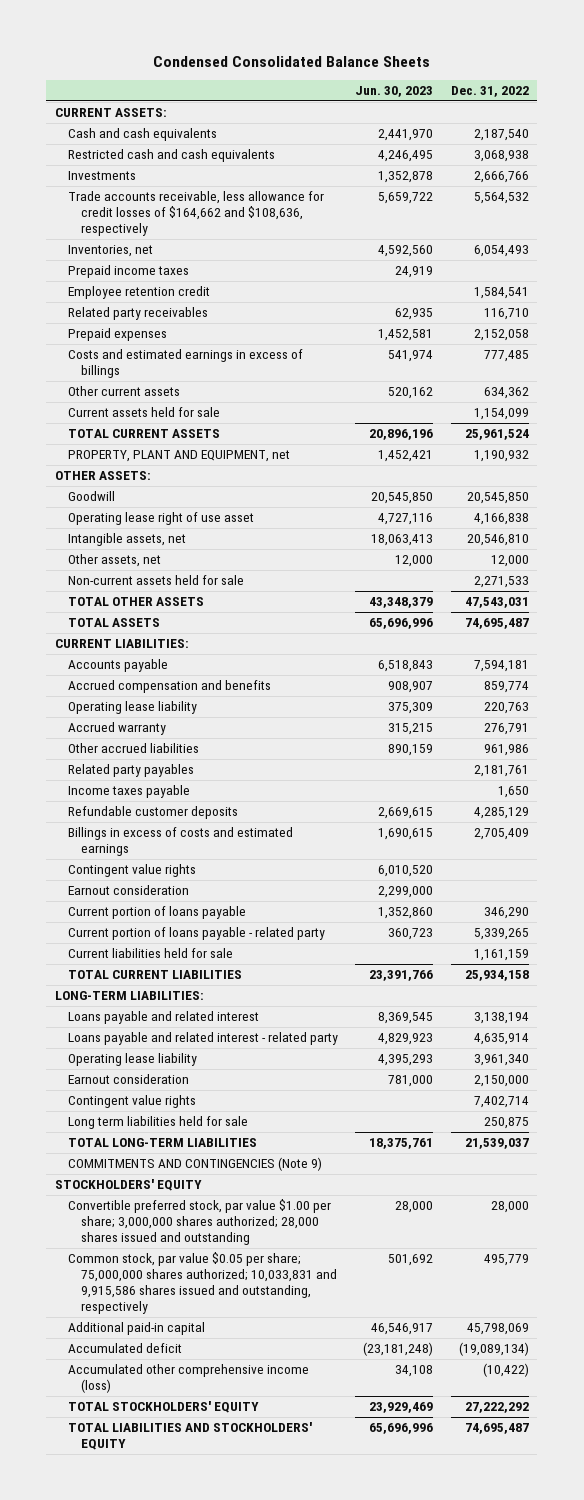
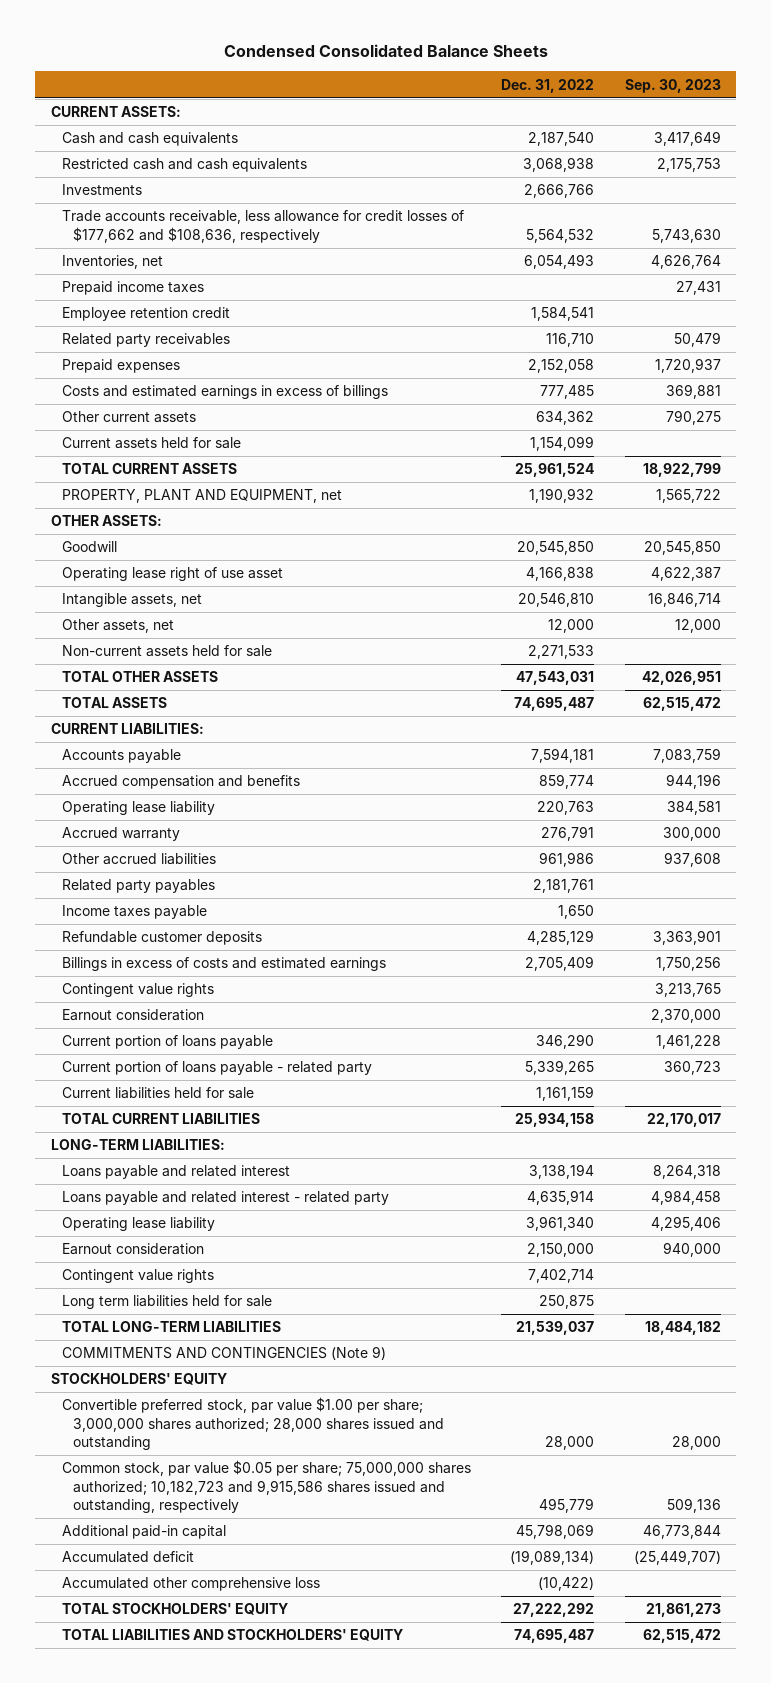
- | Jun. 30, 2023 | Dec. 31, 2022
+ | Dec. 31, 2022 | Sep. 30, 2023
- Trade accounts receivable, less allowance for credit losses of $164,662 and $108,636, respectively | 5,659,722 | 5,564,532
+ Trade accounts receivable, less allowance for credit losses of $177,662 and $108,636, respectively | 5,564,532 | 5,743,630
- Common stock, par value $0.05 per share; 75,000,000 shares authorized; 10,033,831 and 9,915,586 shares issued and outstanding, respectively | 501,692 | 495,779
+ Common stock, par value $0.05 per share; 75,000,000 shares authorized; 10,182,723 and 9,915,586 shares issued and outstanding, respectively | 495,779 | 509,136
- Accumulated other comprehensive income (loss) | 34,108 | (10,422)
+ Accumulated other comprehensive loss | (10,422) |

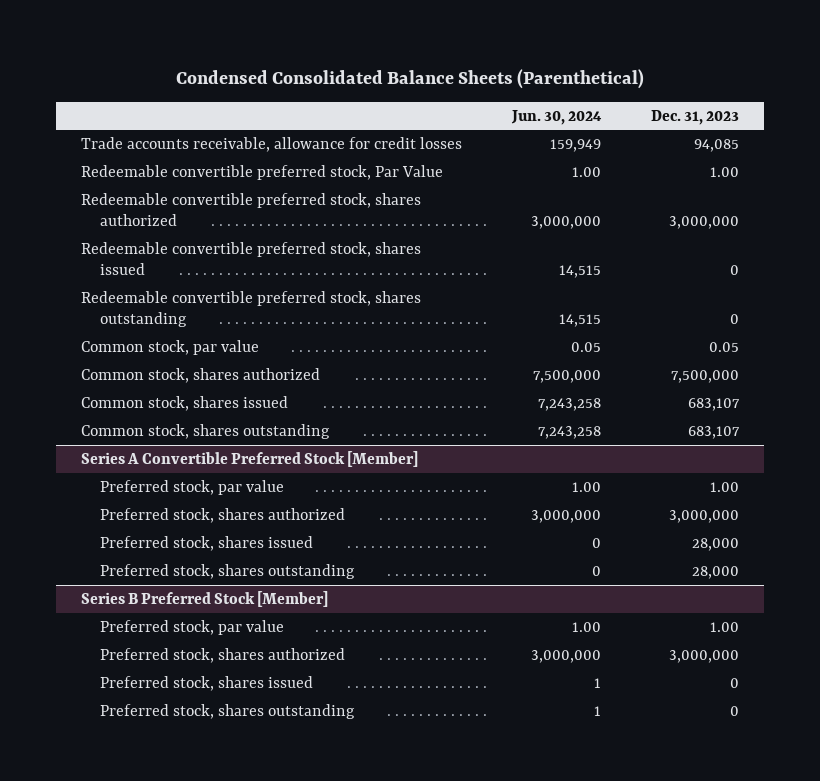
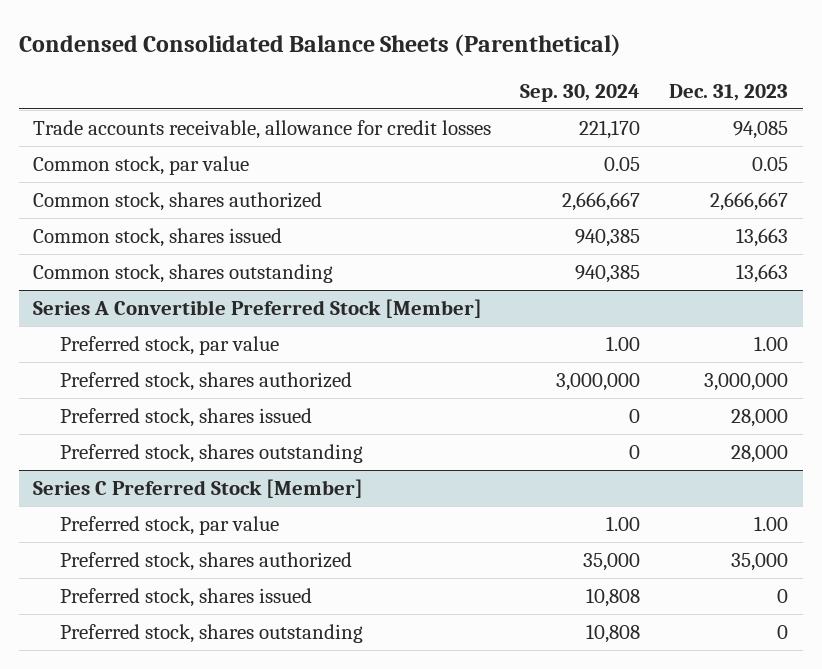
- | Jun. 30, 2024 | Dec. 31, 2023
+ | Sep. 30, 2024 | Dec. 31, 2023
- Redeemable convertible preferred stock, Par Value | 1.00 | 1.00
- Redeemable convertible preferred stock, shares authorized | 3,000,000 | 3,000,000
- Redeemable convertible preferred stock, shares issued | 14,515 | 0
- Redeemable convertible preferred stock, shares outstanding | 14,515 | 0
- Common stock, shares authorized | 7,500,000 | 7,500,000
- Common stock, shares issued | 7,243,258 | 683,107
- Common stock, shares outstanding | 7,243,258 | 683,107
+ Common stock, shares authorized | 2,666,667 | 2,666,667
+ Common stock, shares issued | 940,385 | 13,663
+ Common stock, shares outstanding | 940,385 | 13,663
- Series B Preferred Stock [Member]
+ Series C Preferred Stock [Member]
- Preferred stock, shares authorized | 3,000,000 | 3,000,000
+ Preferred stock, shares authorized | 35,000 | 35,000

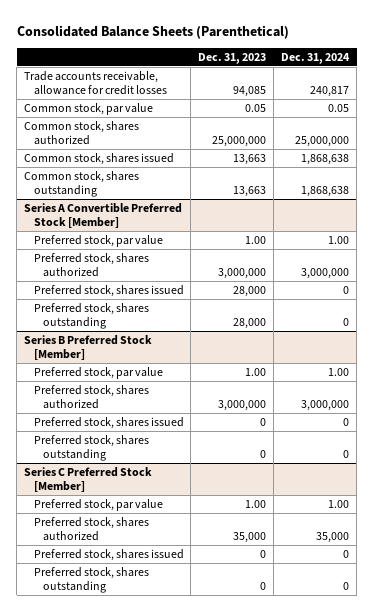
- Condensed Consolidated Balance Sheets (Parenthetical)
+ Consolidated Balance Sheets (Parenthetical)
- | Sep. 30, 2024 | Dec. 31, 2023
+ | Dec. 31, 2023 | Dec. 31, 2024
- Common stock, shares authorized | 2,666,667 | 2,666,667
+ Common stock, shares authorized | 25,000,000 | 25,000,000
+ Series B Preferred Stock [Member]
+ Preferred stock, par value | 1.00 | 1.00
+ Preferred stock, shares authorized | 3,000,000 | 3,000,000
+ Preferred stock, shares issued | 0 | 0
+ Preferred stock, shares outstanding | 0 | 0

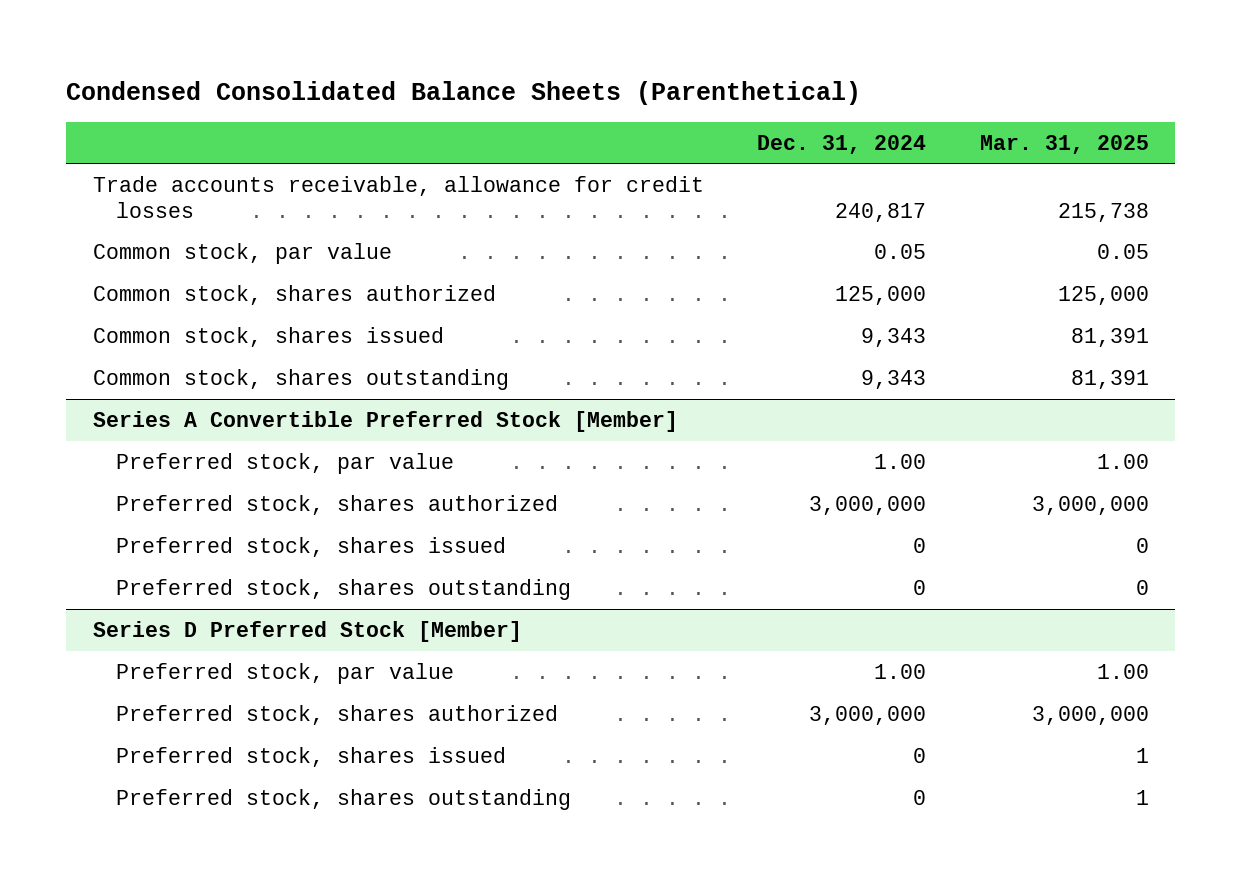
- Consolidated Balance Sheets (Parenthetical)
+ Condensed Consolidated Balance Sheets (Parenthetical)
- | Dec. 31, 2023 | Dec. 31, 2024
+ | Dec. 31, 2024 | Mar. 31, 2025
- Common stock, shares authorized | 25,000,000 | 25,000,000
- Common stock, shares issued | 13,663 | 1,868,638
- Common stock, shares outstanding | 13,663 | 1,868,638
+ Common stock, shares authorized | 125,000 | 125,000
+ Common stock, shares issued | 9,343 | 81,391
+ Common stock, shares outstanding | 9,343 | 81,391
- Series B Preferred Stock [Member]
+ Series D Preferred Stock [Member]
- Series C Preferred Stock [Member]
- Preferred stock, par value | 1.00 | 1.00
- Preferred stock, shares authorized | 35,000 | 35,000
- Preferred stock, shares issued | 0 | 0
- Preferred stock, shares outstanding | 0 | 0

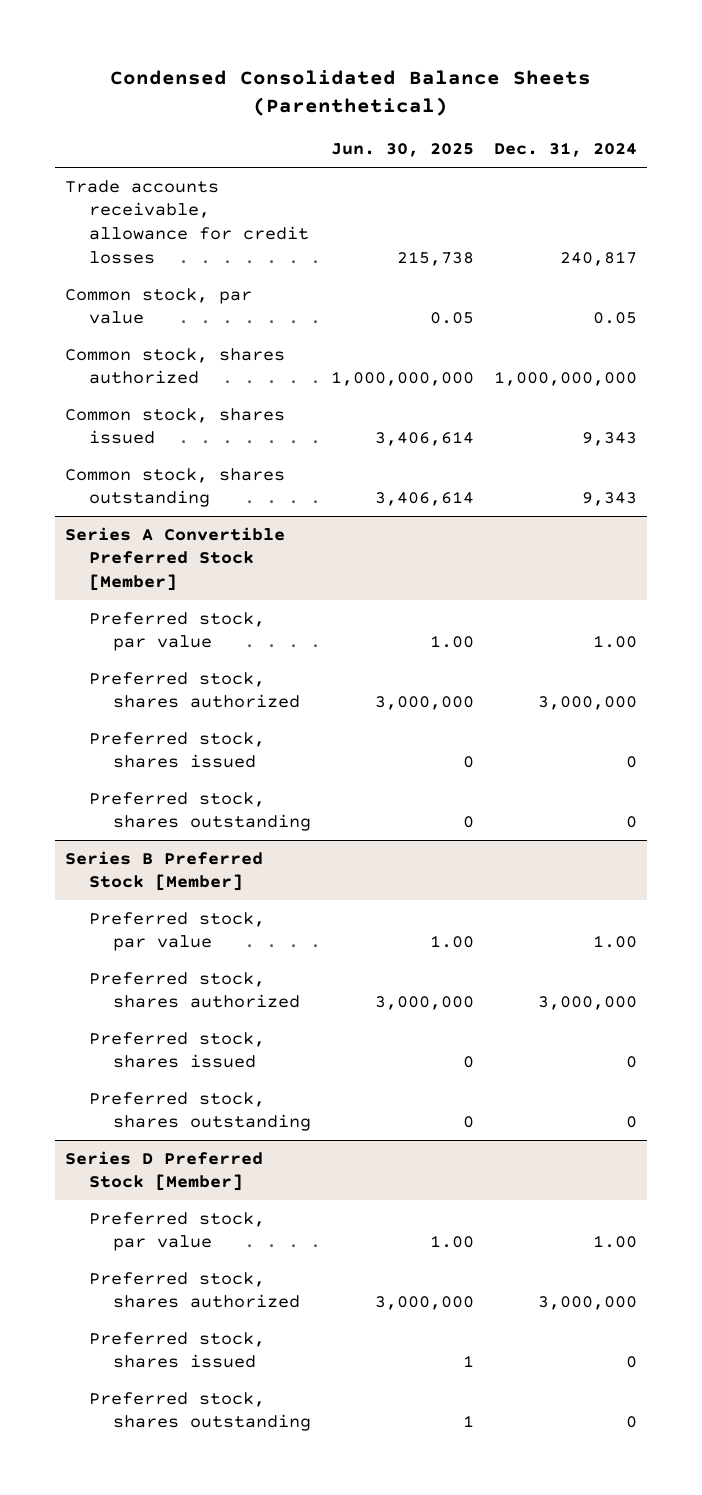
- | Dec. 31, 2024 | Mar. 31, 2025
+ | Jun. 30, 2025 | Dec. 31, 2024
- Common stock, shares authorized | 125,000 | 125,000
+ Common stock, shares authorized | 1,000,000,000 | 1,000,000,000
+ Series B Preferred Stock [Member]
+ Preferred stock, par value | 1.00 | 1.00
+ Preferred stock, shares authorized | 3,000,000 | 3,000,000
+ Preferred stock, shares issued | 0 | 0
+ Preferred stock, shares outstanding | 0 | 0

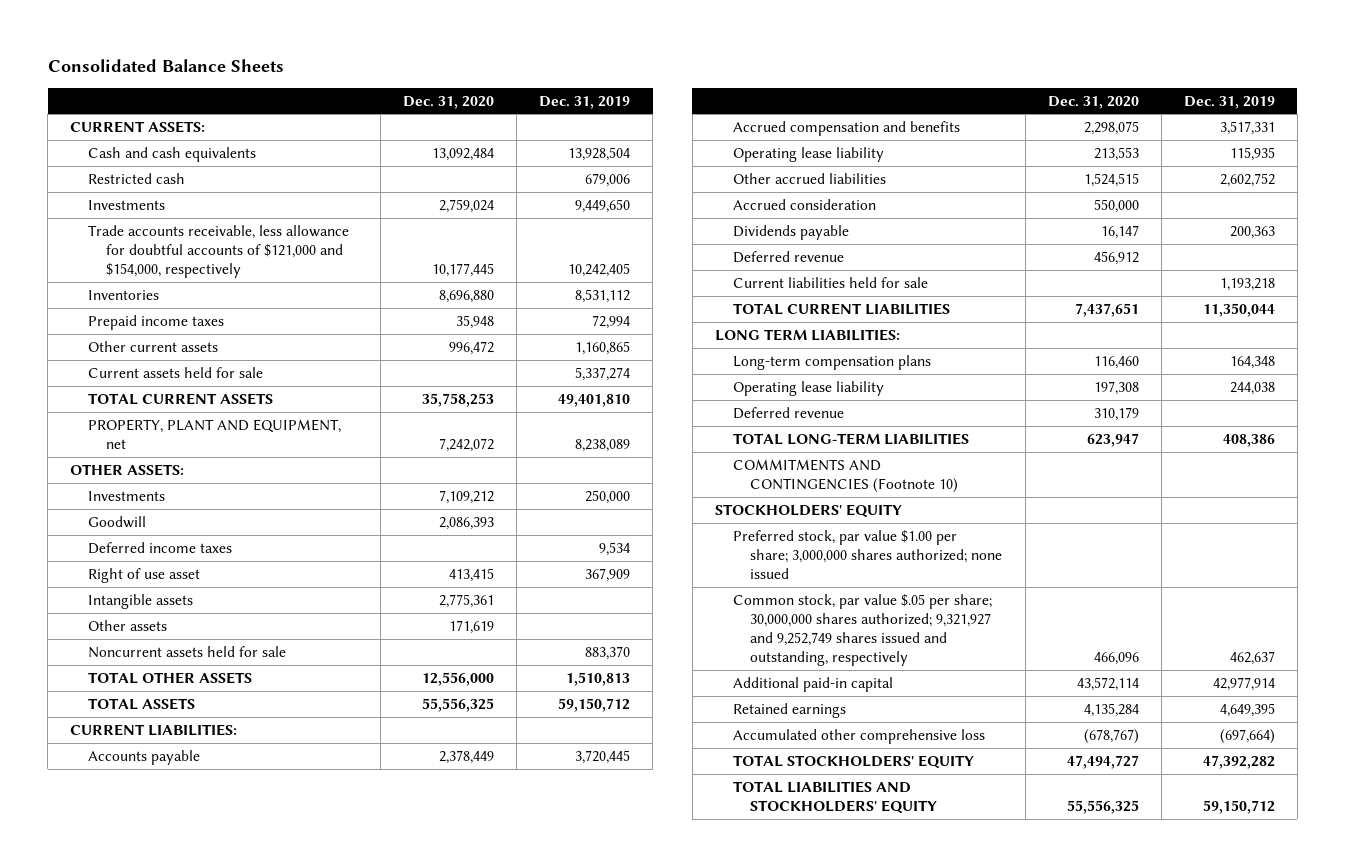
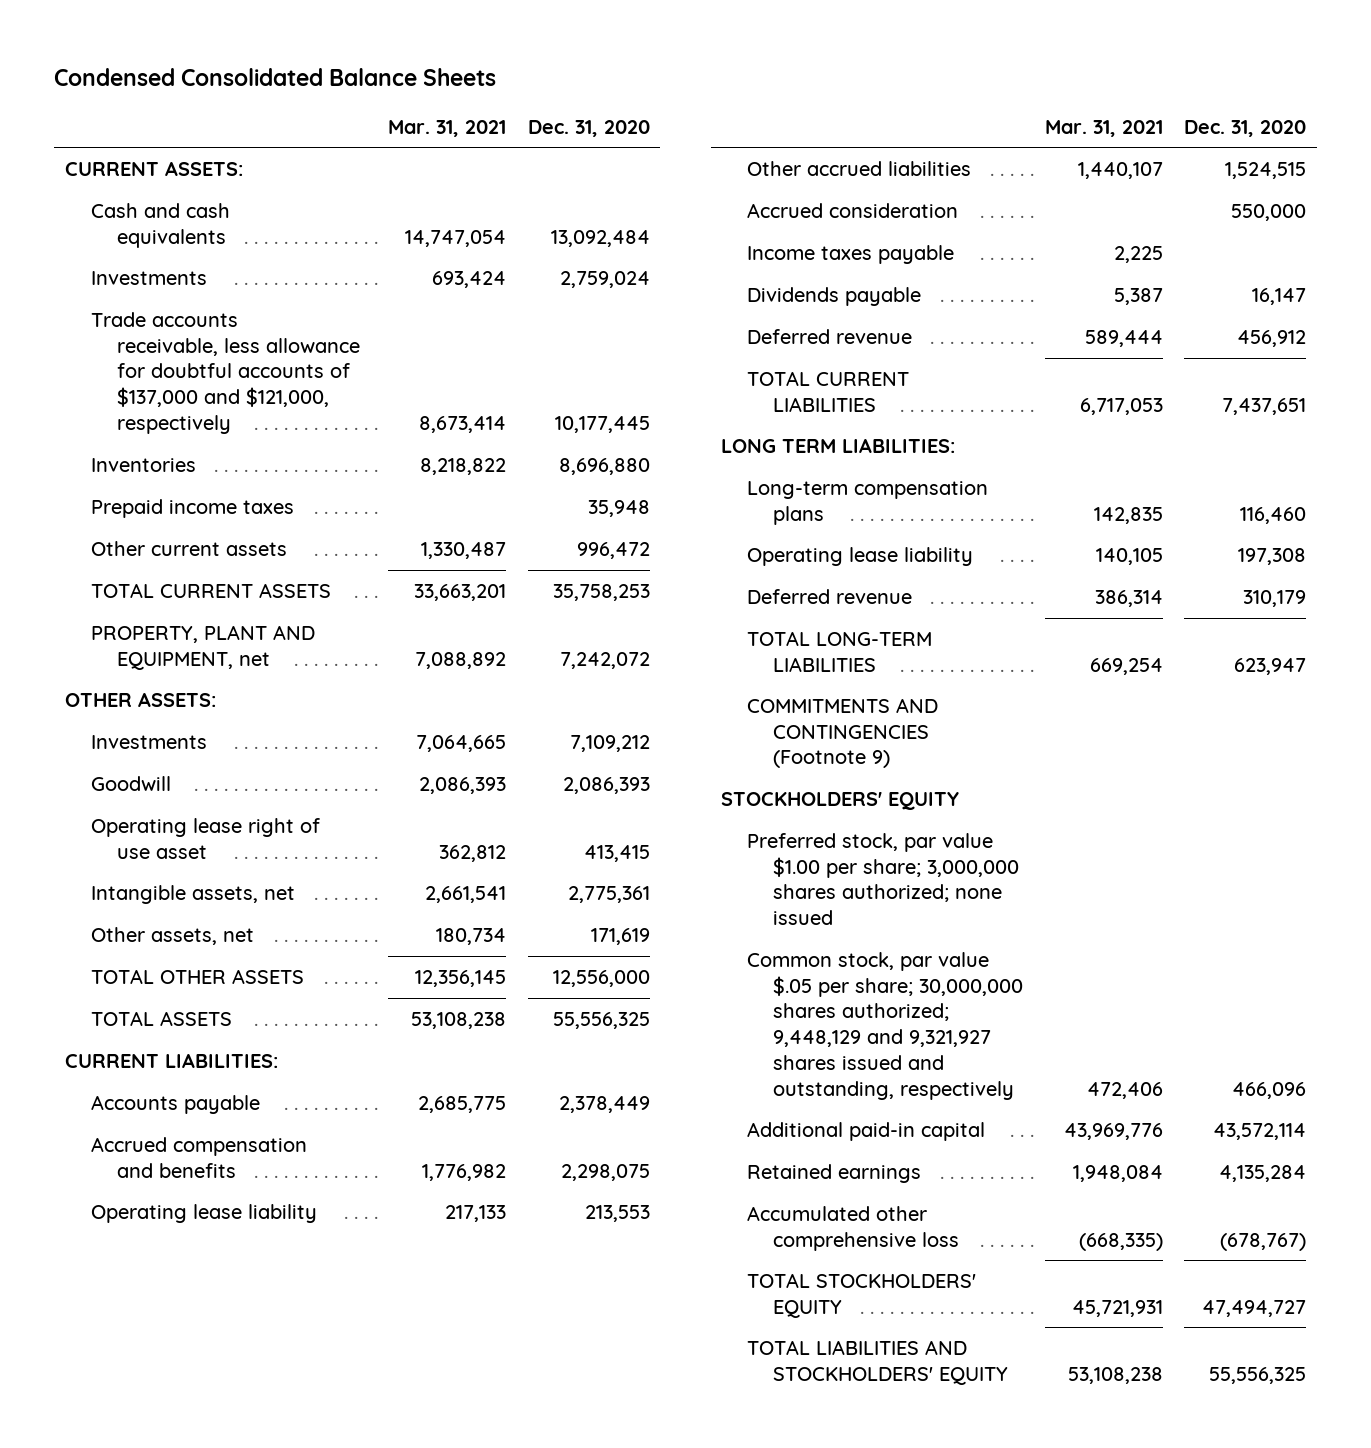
- Consolidated Balance Sheets
+ Condensed Consolidated Balance Sheets
- | Dec. 31, 2020 | Dec. 31, 2019
+ | Mar. 31, 2021 | Dec. 31, 2020
- Restricted cash | | 679,006
- Trade accounts receivable, less allowance for doubtful accounts of $121,000 and $154,000, respectively | 10,177,445 | 10,242,405
+ Trade accounts receivable, less allowance for doubtful accounts of $137,000 and $121,000, respectively | 8,673,414 | 10,177,445
- Current assets held for sale | | 5,337,274
- Deferred income taxes | | 9,534
- Right of use asset | 413,415 | 367,909
- Intangible assets | 2,775,361 |
- Other assets | 171,619 |
- Noncurrent assets held for sale | | 883,370
+ Operating lease right of use asset | 362,812 | 413,415
+ Intangible assets, net | 2,661,541 | 2,775,361
+ Other assets, net | 180,734 | 171,619
+ Income taxes payable | 2,225 |
- Current liabilities held for sale | | 1,193,218
- COMMITMENTS AND CONTINGENCIES (Footnote 10)
+ COMMITMENTS AND CONTINGENCIES (Footnote 9)
- Common stock, par value $.05 per share; 30,000,000 shares authorized; 9,321,927 and 9,252,749 shares issued and outstanding, respectively | 466,096 | 462,637
+ Common stock, par value $.05 per share; 30,000,000 shares authorized; 9,448,129 and 9,321,927 shares issued and outstanding, respectively | 472,406 | 466,096

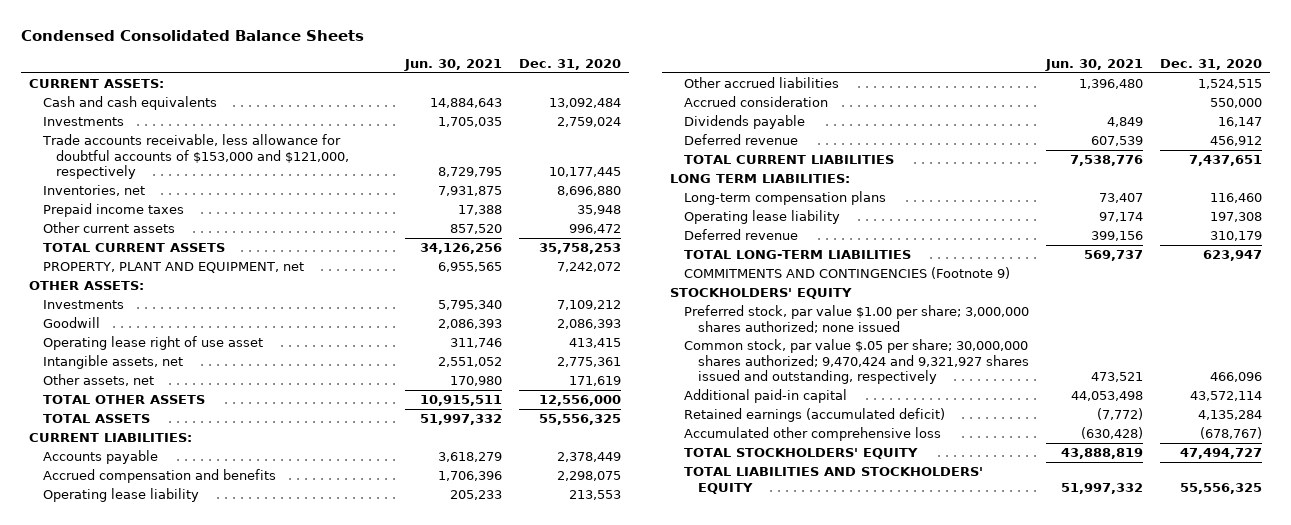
- | Mar. 31, 2021 | Dec. 31, 2020
+ | Jun. 30, 2021 | Dec. 31, 2020
- Trade accounts receivable, less allowance for doubtful accounts of $137,000 and $121,000, respectively | 8,673,414 | 10,177,445
- Inventories | 8,218,822 | 8,696,880
+ Trade accounts receivable, less allowance for doubtful accounts of $153,000 and $121,000, respectively | 8,729,795 | 10,177,445
+ Inventories, net | 7,931,875 | 8,696,880
- Income taxes payable | 2,225 |
- Common stock, par value $.05 per share; 30,000,000 shares authorized; 9,448,129 and 9,321,927 shares issued and outstanding, respectively | 472,406 | 466,096
+ Common stock, par value $.05 per share; 30,000,000 shares authorized; 9,470,424 and 9,321,927 shares issued and outstanding, respectively | 473,521 | 466,096
- Retained earnings | 1,948,084 | 4,135,284
+ Retained earnings (accumulated deficit) | (7,772) | 4,135,284

